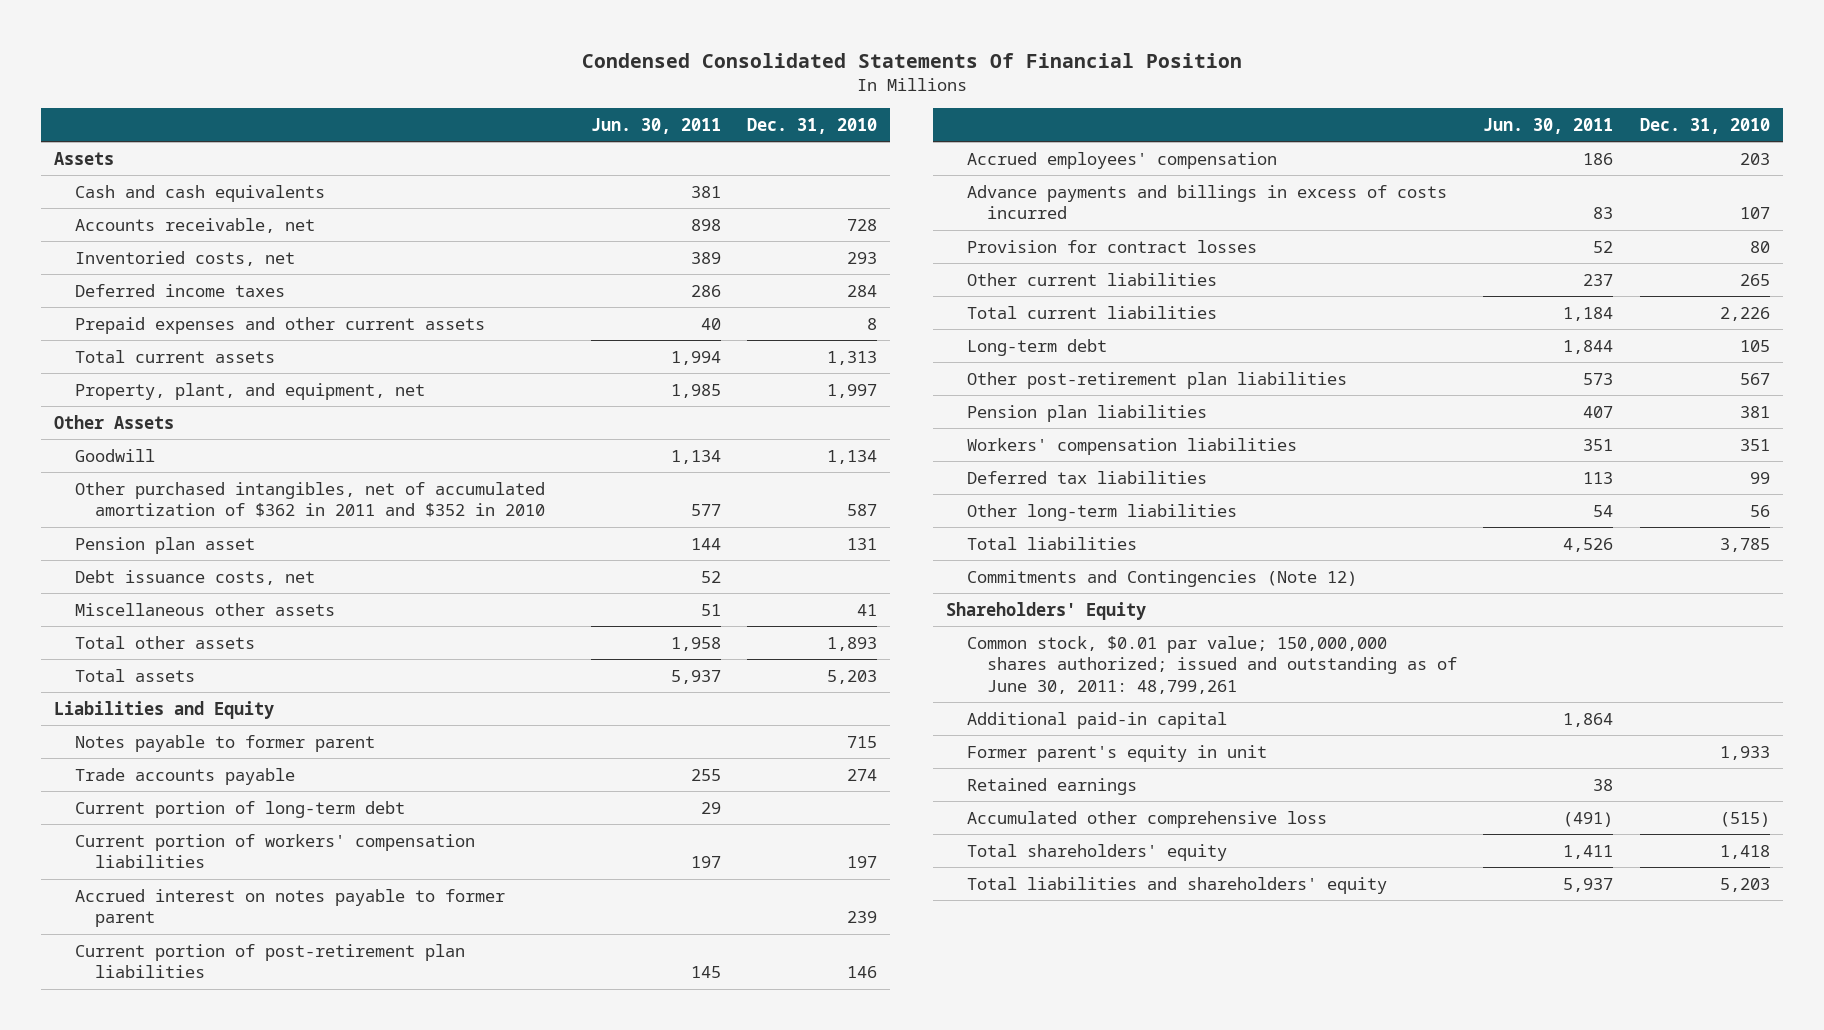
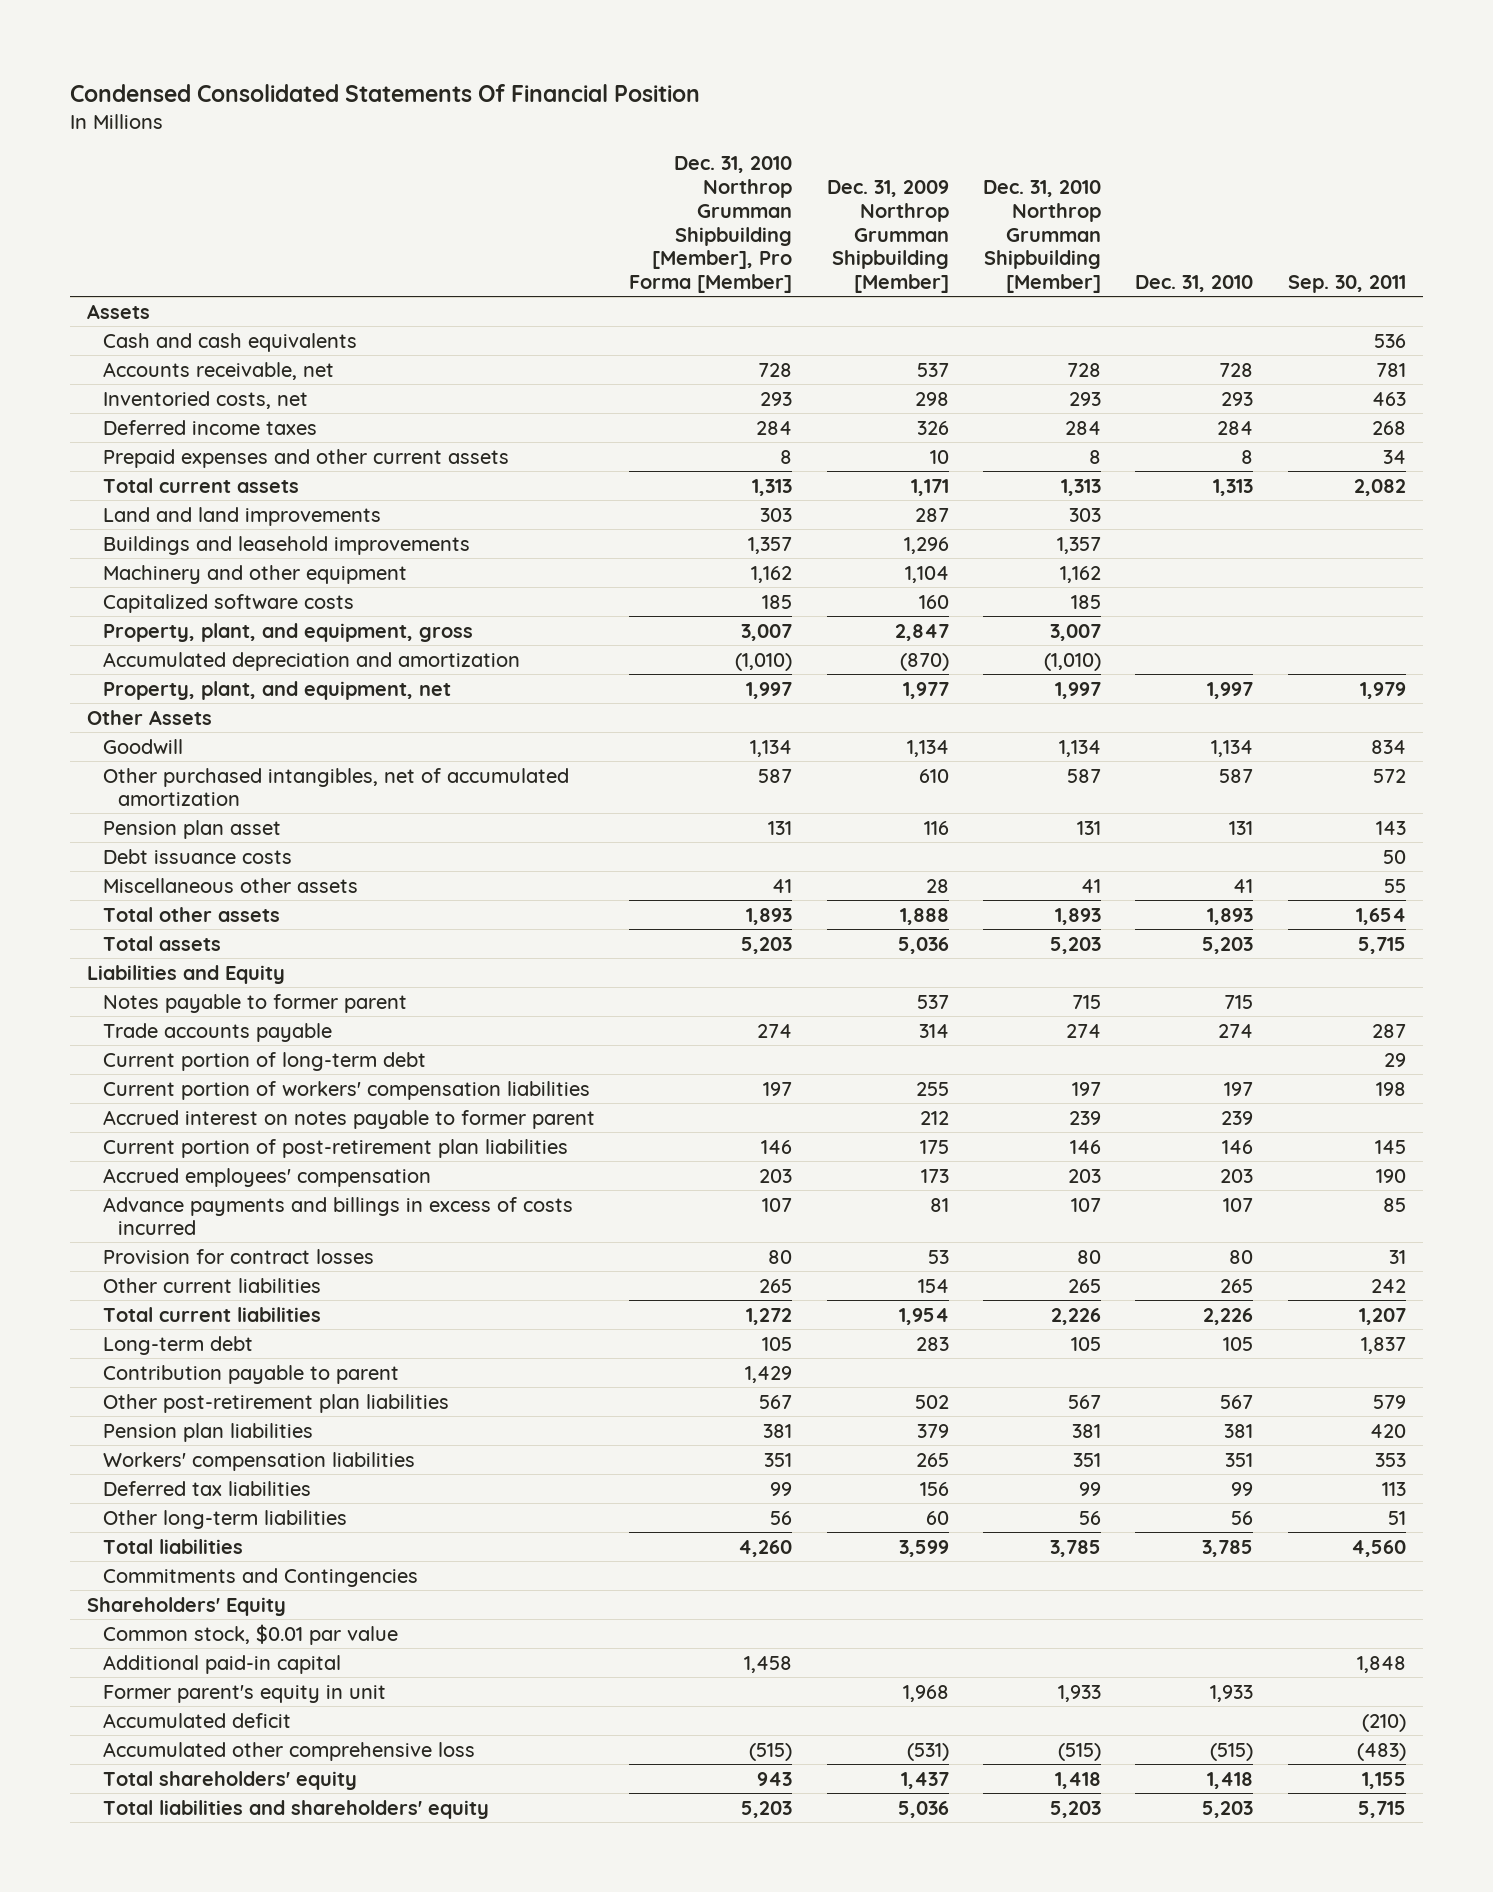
- | Jun. 30, 2011 | Dec. 31, 2010
+ | Dec. 31, 2010 Northrop Grumman Shipbuilding [Member], Pro Forma [Member] | Dec. 31, 2009 Northrop Grumman Shipbuilding [Member] | Dec. 31, 2010 Northrop Grumman Shipbuilding [Member] | Dec. 31, 2010 | Sep. 30, 2011
+ Land and land improvements | 303 | 287 | 303 | |
+ Buildings and leasehold improvements | 1,357 | 1,296 | 1,357 | |
+ Machinery and other equipment | 1,162 | 1,104 | 1,162 | |
+ Capitalized software costs | 185 | 160 | 185 | |
+ Property, plant, and equipment, gross | 3,007 | 2,847 | 3,007 | |
+ Accumulated depreciation and amortization | (1,010) | (870) | (1,010) | |
- Other purchased intangibles, net of accumulated amortization of $362 in 2011 and $352 in 2010 | 577 | 587
+ Other purchased intangibles, net of accumulated amortization | 587 | 610 | 587 | 587 | 572
- Debt issuance costs, net | 52 |
+ Debt issuance costs | | | | | 50
+ Contribution payable to parent | 1,429 | | | |
- Commitments and Contingencies (Note 12)
+ Commitments and Contingencies
- Common stock, $0.01 par value; 150,000,000 shares authorized; issued and outstanding as of June 30, 2011: 48,799,261
+ Common stock, $0.01 par value
- Retained earnings | 38 |
+ Accumulated deficit | | | | | (210)

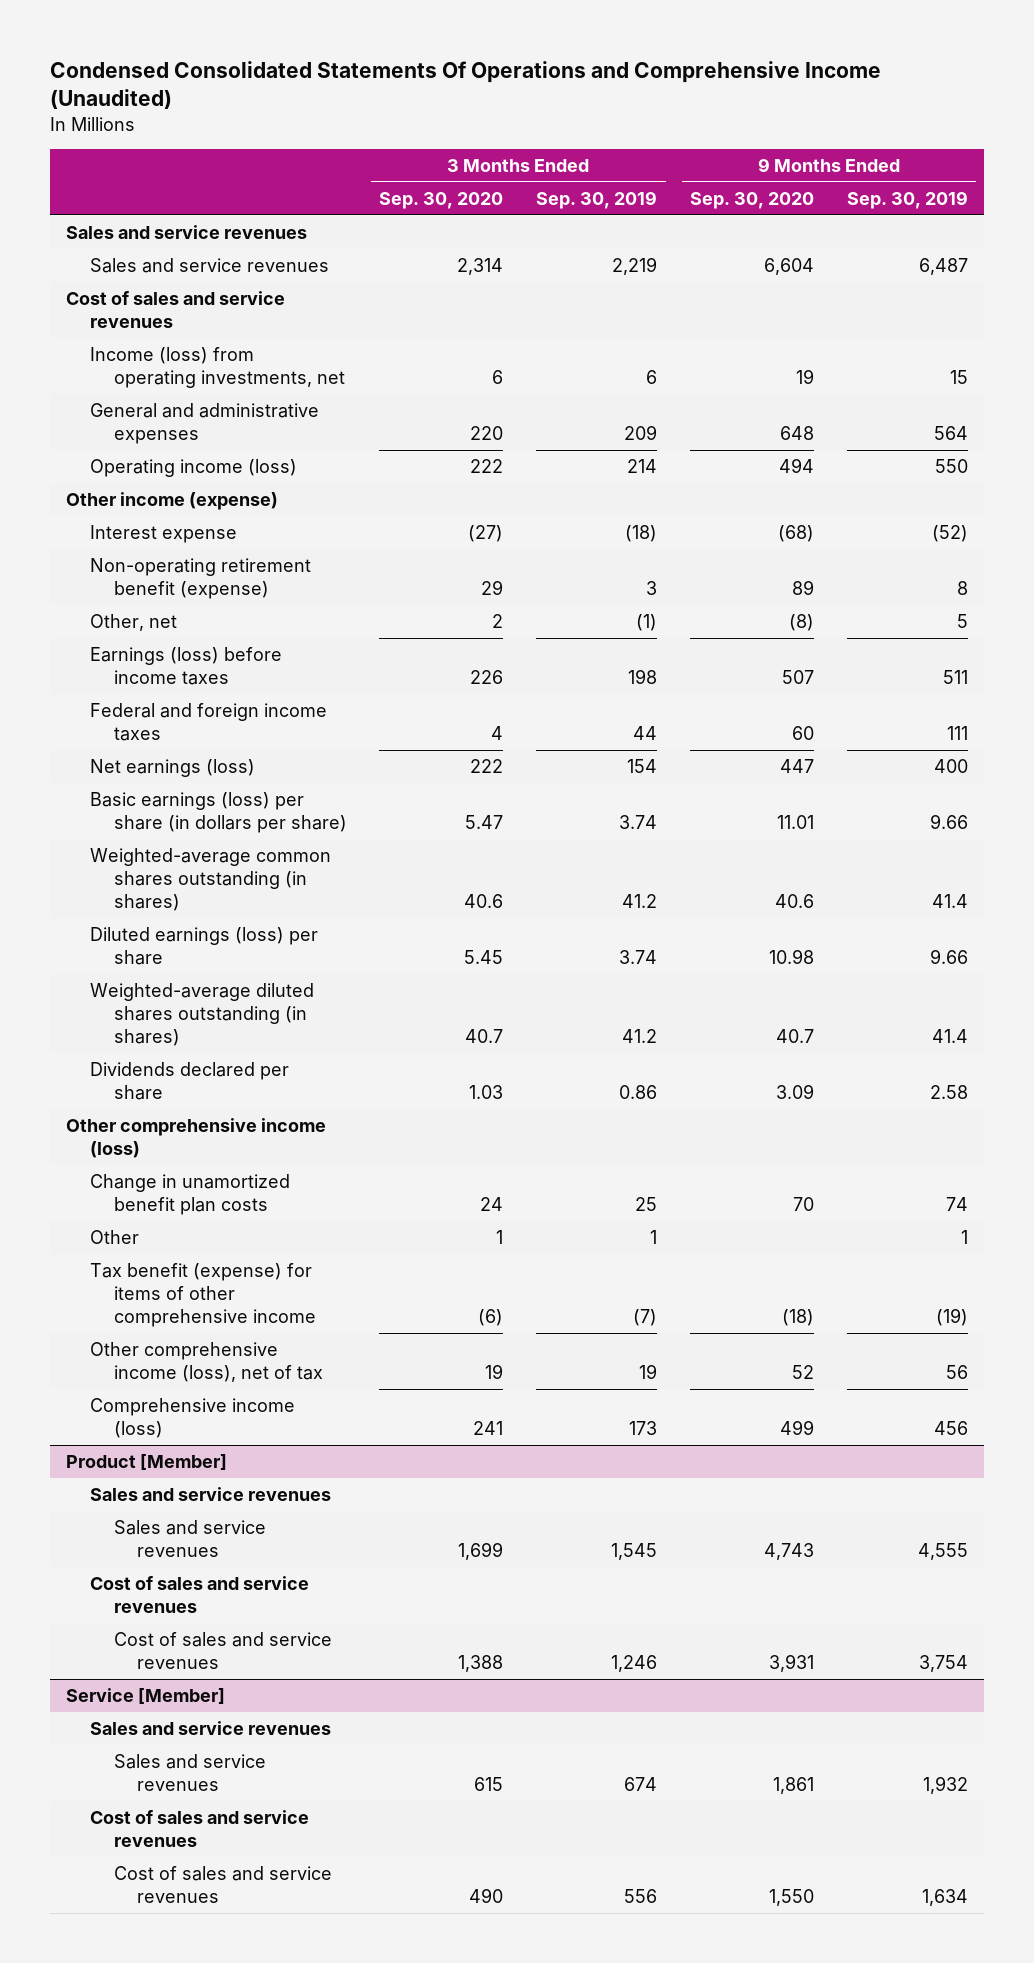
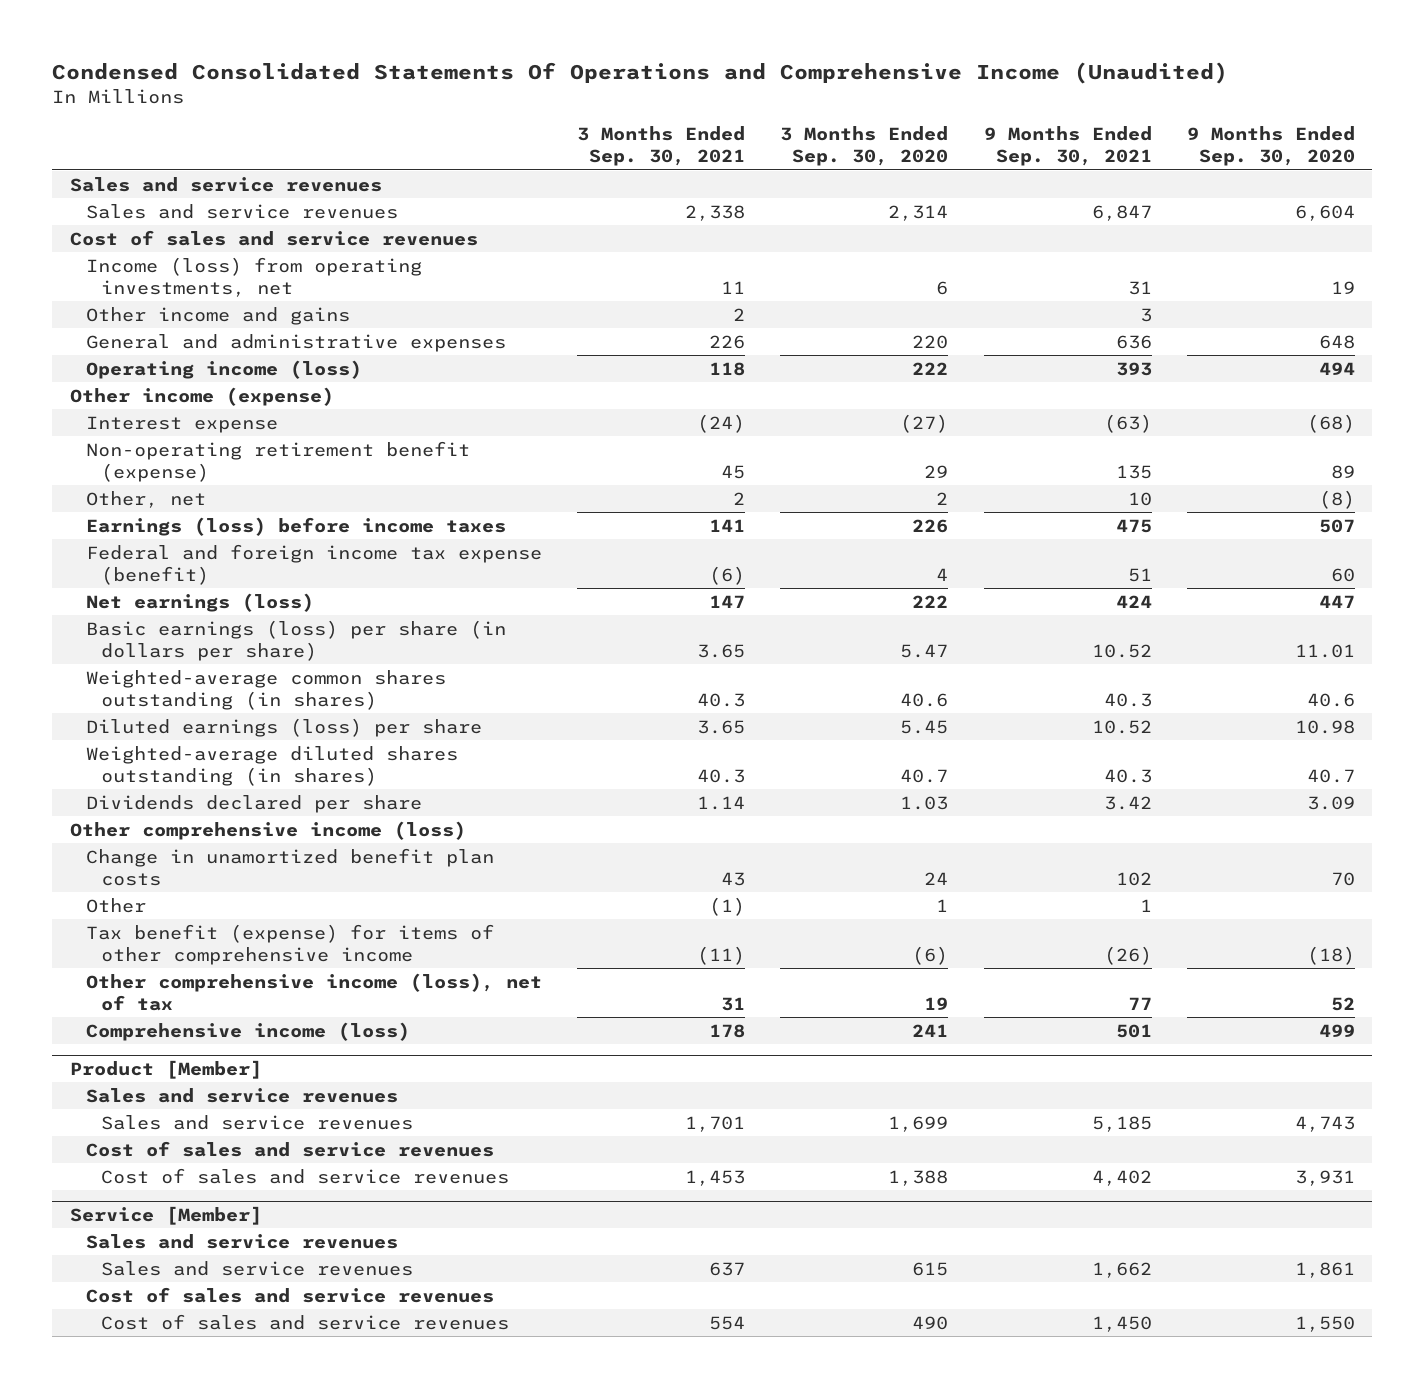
- | 3 Months Ended Sep. 30, 2020 | 3 Months Ended Sep. 30, 2019 | 9 Months Ended Sep. 30, 2020 | 9 Months Ended Sep. 30, 2019
+ | 3 Months Ended Sep. 30, 2021 | 3 Months Ended Sep. 30, 2020 | 9 Months Ended Sep. 30, 2021 | 9 Months Ended Sep. 30, 2020
+ Other income and gains | 2 | | 3 |
- Federal and foreign income taxes | 4 | 44 | 60 | 111
+ Federal and foreign income tax expense (benefit) | (6) | 4 | 51 | 60

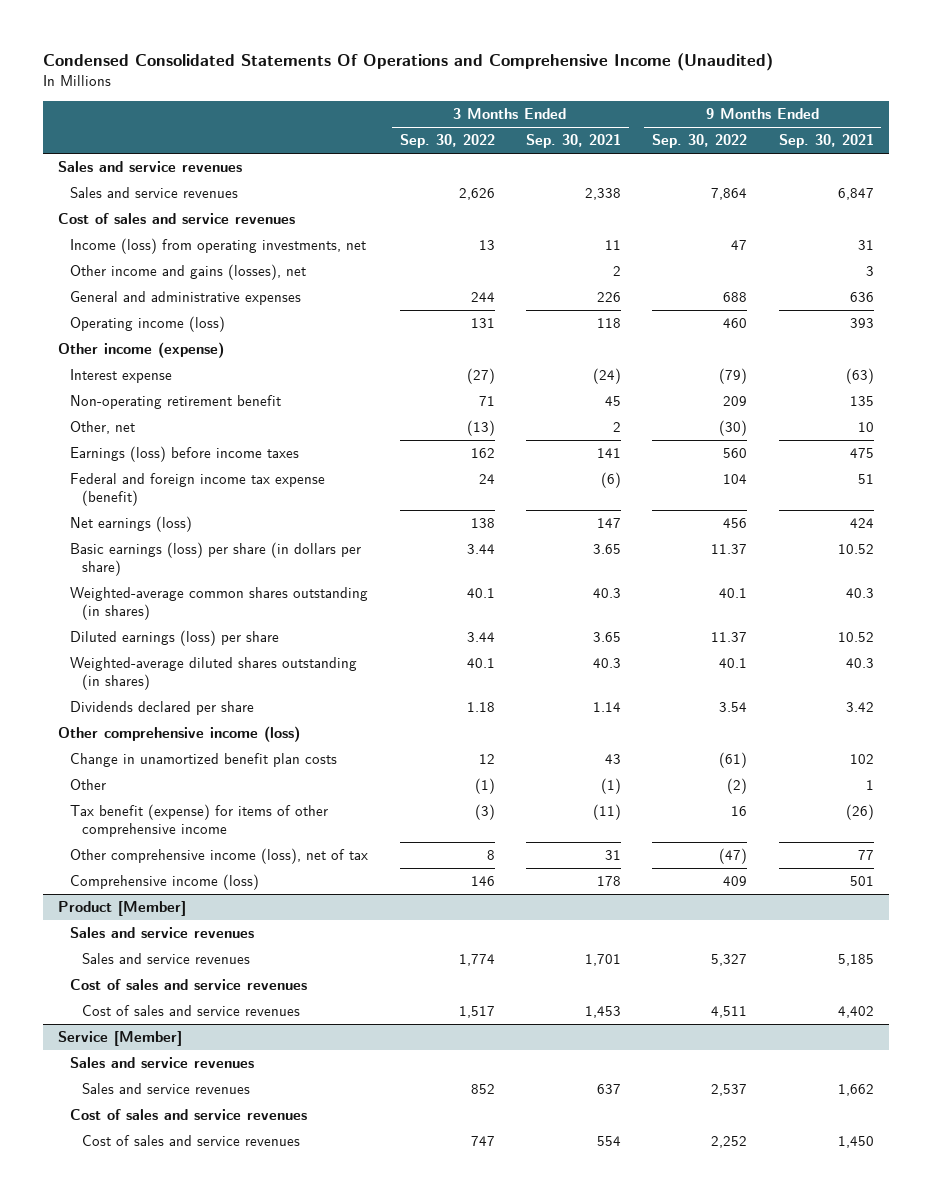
- | 3 Months Ended Sep. 30, 2021 | 3 Months Ended Sep. 30, 2020 | 9 Months Ended Sep. 30, 2021 | 9 Months Ended Sep. 30, 2020
+ | 3 Months Ended Sep. 30, 2022 | 3 Months Ended Sep. 30, 2021 | 9 Months Ended Sep. 30, 2022 | 9 Months Ended Sep. 30, 2021
- Other income and gains | 2 | | 3 |
+ Other income and gains (losses), net | | 2 | | 3
- Non-operating retirement benefit (expense) | 45 | 29 | 135 | 89
+ Non-operating retirement benefit | 71 | 45 | 209 | 135

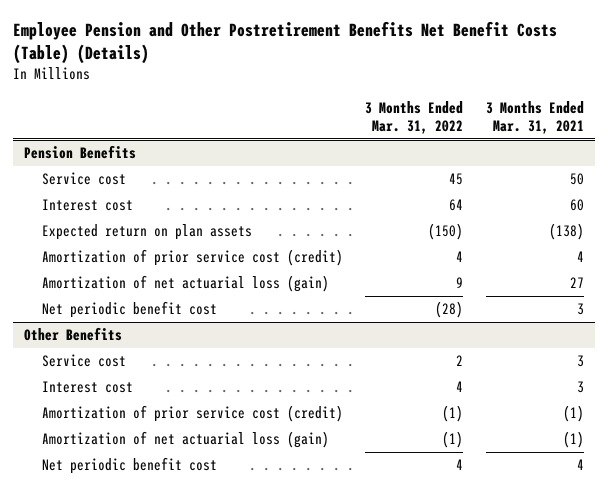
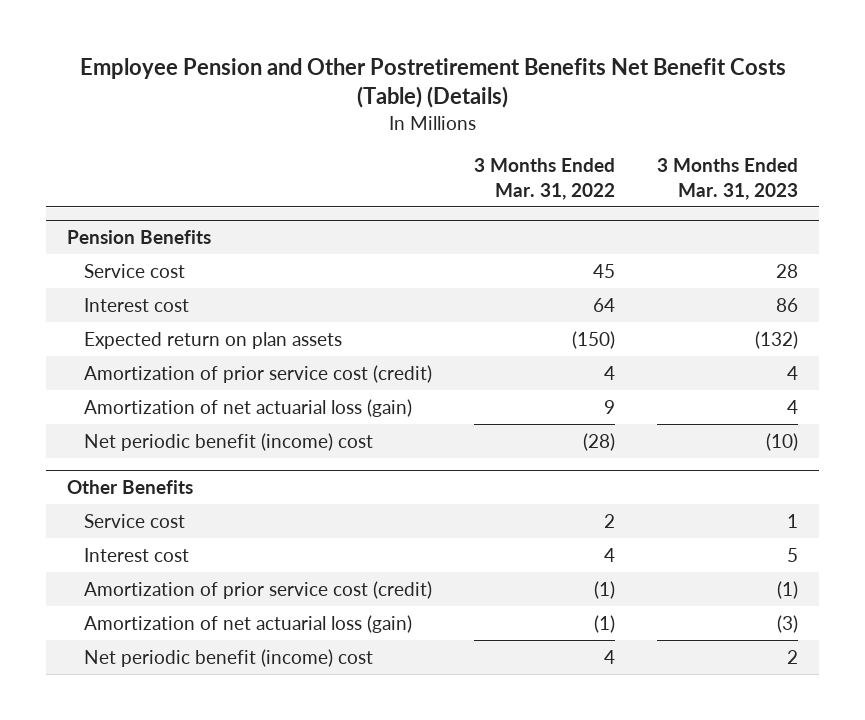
- | 3 Months Ended Mar. 31, 2022 | 3 Months Ended Mar. 31, 2021
+ | 3 Months Ended Mar. 31, 2022 | 3 Months Ended Mar. 31, 2023
@ Pension Benefits
- Net periodic benefit cost | (28) | 3
+ Net periodic benefit (income) cost | (28) | (10)
@ Other Benefits
- Net periodic benefit cost | 4 | 4
+ Net periodic benefit (income) cost | 4 | 2

